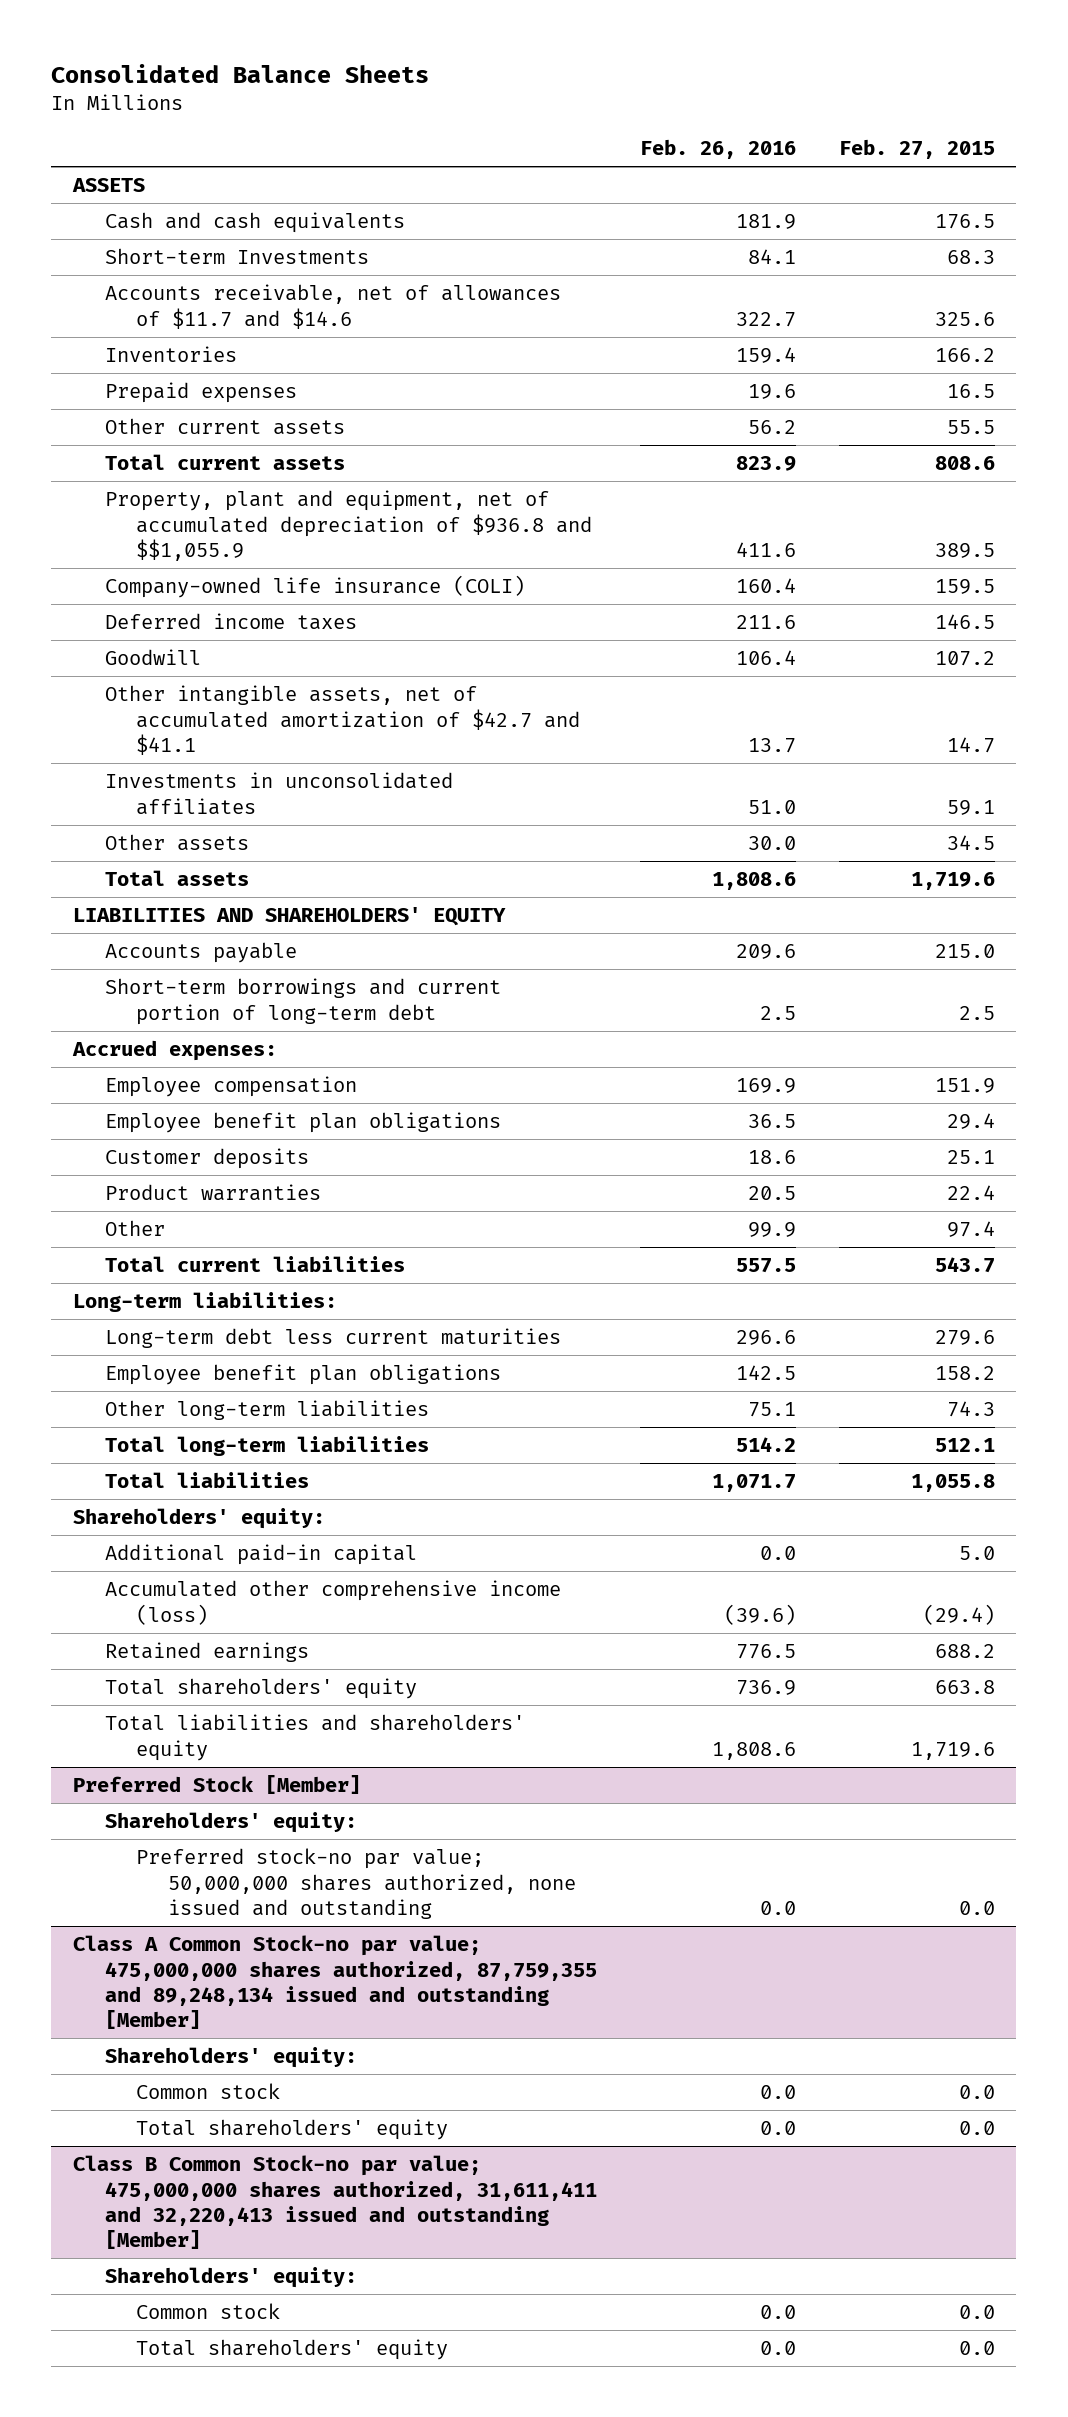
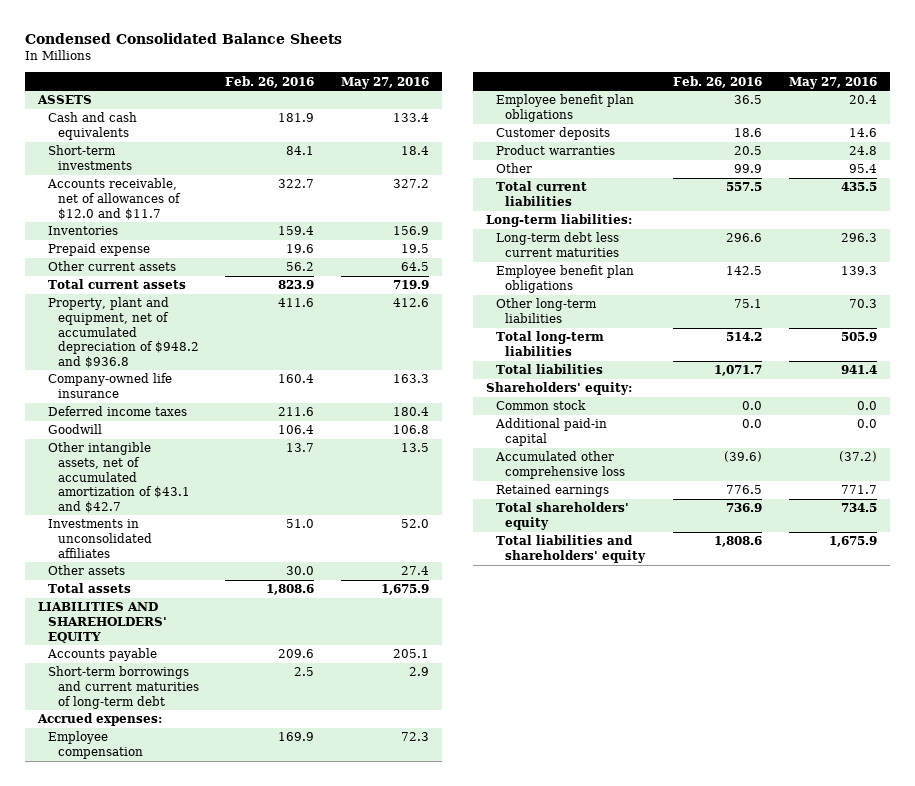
- Consolidated Balance Sheets
+ Condensed Consolidated Balance Sheets
- | Feb. 26, 2016 | Feb. 27, 2015
+ | Feb. 26, 2016 | May 27, 2016
- Short-term Investments | 84.1 | 68.3
- Accounts receivable, net of allowances of $11.7 and $14.6 | 322.7 | 325.6
+ Short-term investments | 84.1 | 18.4
+ Accounts receivable, net of allowances of $12.0 and $11.7 | 322.7 | 327.2
- Prepaid expenses | 19.6 | 16.5
+ Prepaid expense | 19.6 | 19.5
- Property, plant and equipment, net of accumulated depreciation of $936.8 and $$1,055.9 | 411.6 | 389.5
- Company-owned life insurance (COLI) | 160.4 | 159.5
+ Property, plant and equipment, net of accumulated depreciation of $948.2 and $936.8 | 411.6 | 412.6
+ Company-owned life insurance | 160.4 | 163.3
- Other intangible assets, net of accumulated amortization of $42.7 and $41.1 | 13.7 | 14.7
+ Other intangible assets, net of accumulated amortization of $43.1 and $42.7 | 13.7 | 13.5
- Short-term borrowings and current portion of long-term debt | 2.5 | 2.5
+ Short-term borrowings and current maturities of long-term debt | 2.5 | 2.9
+ Common stock | 0.0 | 0.0
- Accumulated other comprehensive income (loss) | (39.6) | (29.4)
+ Accumulated other comprehensive loss | (39.6) | (37.2)
- Preferred Stock [Member]
- Shareholders' equity:
- Preferred stock-no par value; 50,000,000 shares authorized, none issued and outstanding | 0.0 | 0.0
- Class A Common Stock-no par value; 475,000,000 shares authorized, 87,759,355 and 89,248,134 issued and outstanding [Member]
- Shareholders' equity:
- Common stock | 0.0 | 0.0
- Total shareholders' equity | 0.0 | 0.0
- Class B Common Stock-no par value; 475,000,000 shares authorized, 31,611,411 and 32,220,413 issued and outstanding [Member]
- Shareholders' equity:
- Common stock | 0.0 | 0.0
- Total shareholders' equity | 0.0 | 0.0

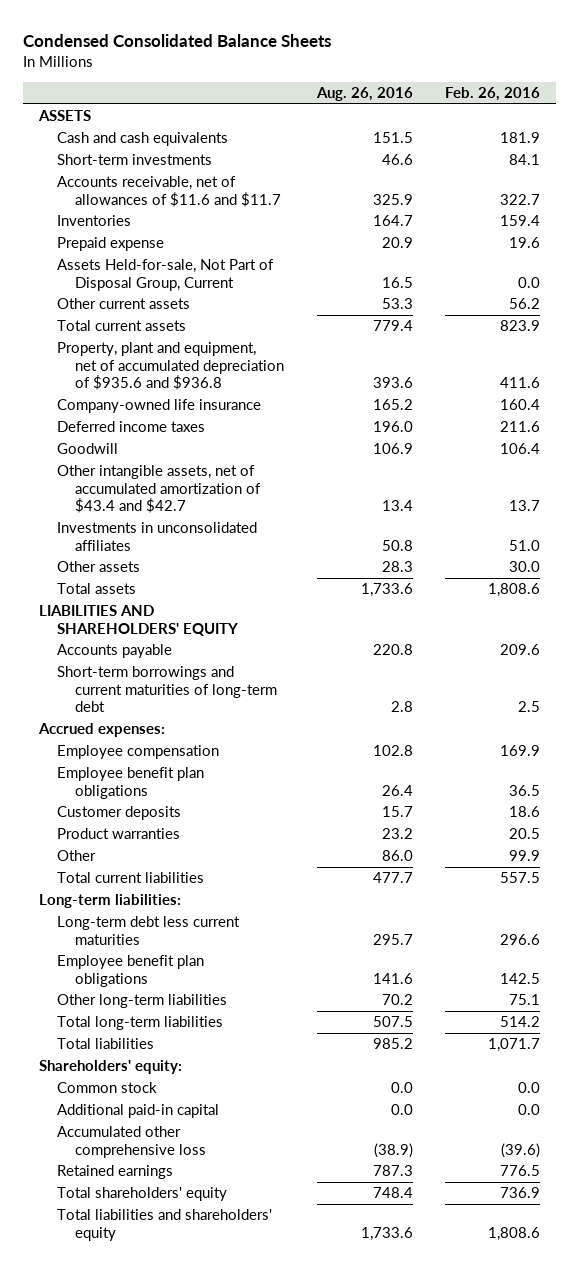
- | Feb. 26, 2016 | May 27, 2016
+ | Aug. 26, 2016 | Feb. 26, 2016
- Accounts receivable, net of allowances of $12.0 and $11.7 | 322.7 | 327.2
+ Accounts receivable, net of allowances of $11.6 and $11.7 | 325.9 | 322.7
+ Assets Held-for-sale, Not Part of Disposal Group, Current | 16.5 | 0.0
- Property, plant and equipment, net of accumulated depreciation of $948.2 and $936.8 | 411.6 | 412.6
+ Property, plant and equipment, net of accumulated depreciation of $935.6 and $936.8 | 393.6 | 411.6
- Other intangible assets, net of accumulated amortization of $43.1 and $42.7 | 13.7 | 13.5
+ Other intangible assets, net of accumulated amortization of $43.4 and $42.7 | 13.4 | 13.7

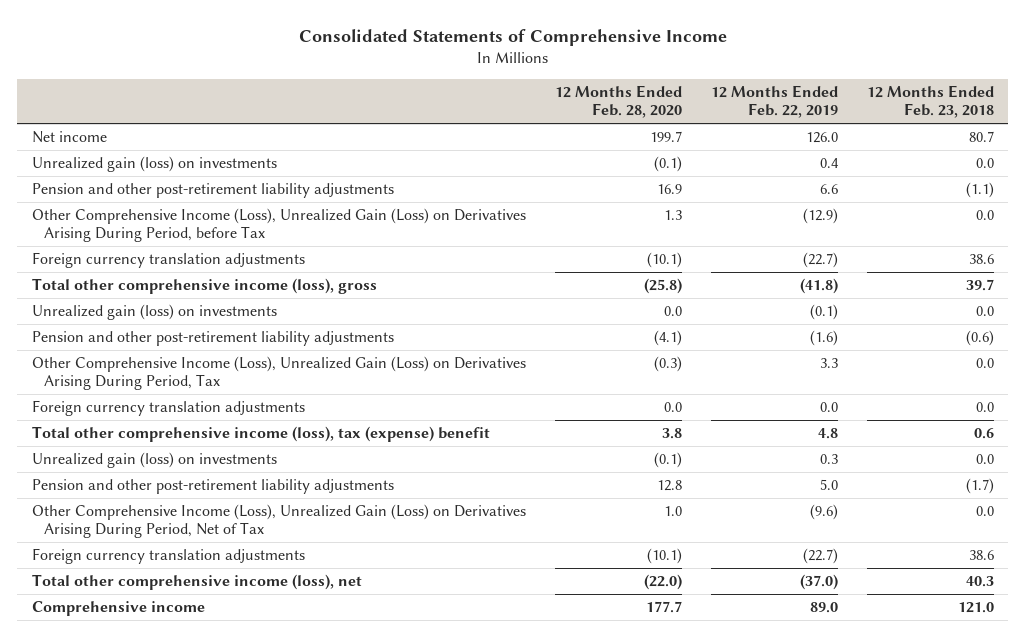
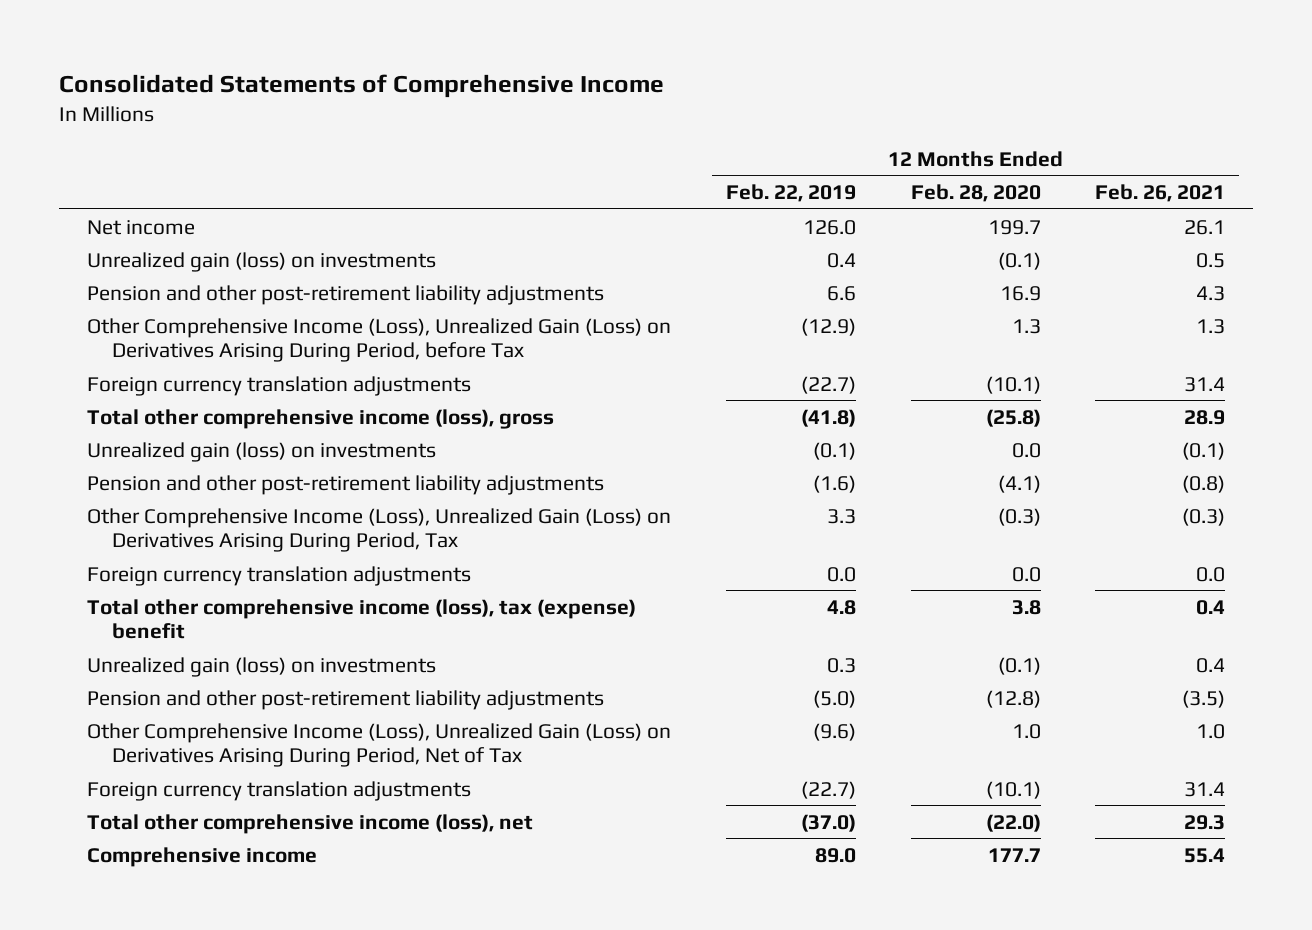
- | 12 Months Ended Feb. 28, 2020 | 12 Months Ended Feb. 22, 2019 | 12 Months Ended Feb. 23, 2018
+ | 12 Months Ended Feb. 22, 2019 | 12 Months Ended Feb. 28, 2020 | 12 Months Ended Feb. 26, 2021
- Pension and other post-retirement liability adjustments | 12.8 | 5.0 | (1.7)
+ Pension and other post-retirement liability adjustments | (5.0) | (12.8) | (3.5)

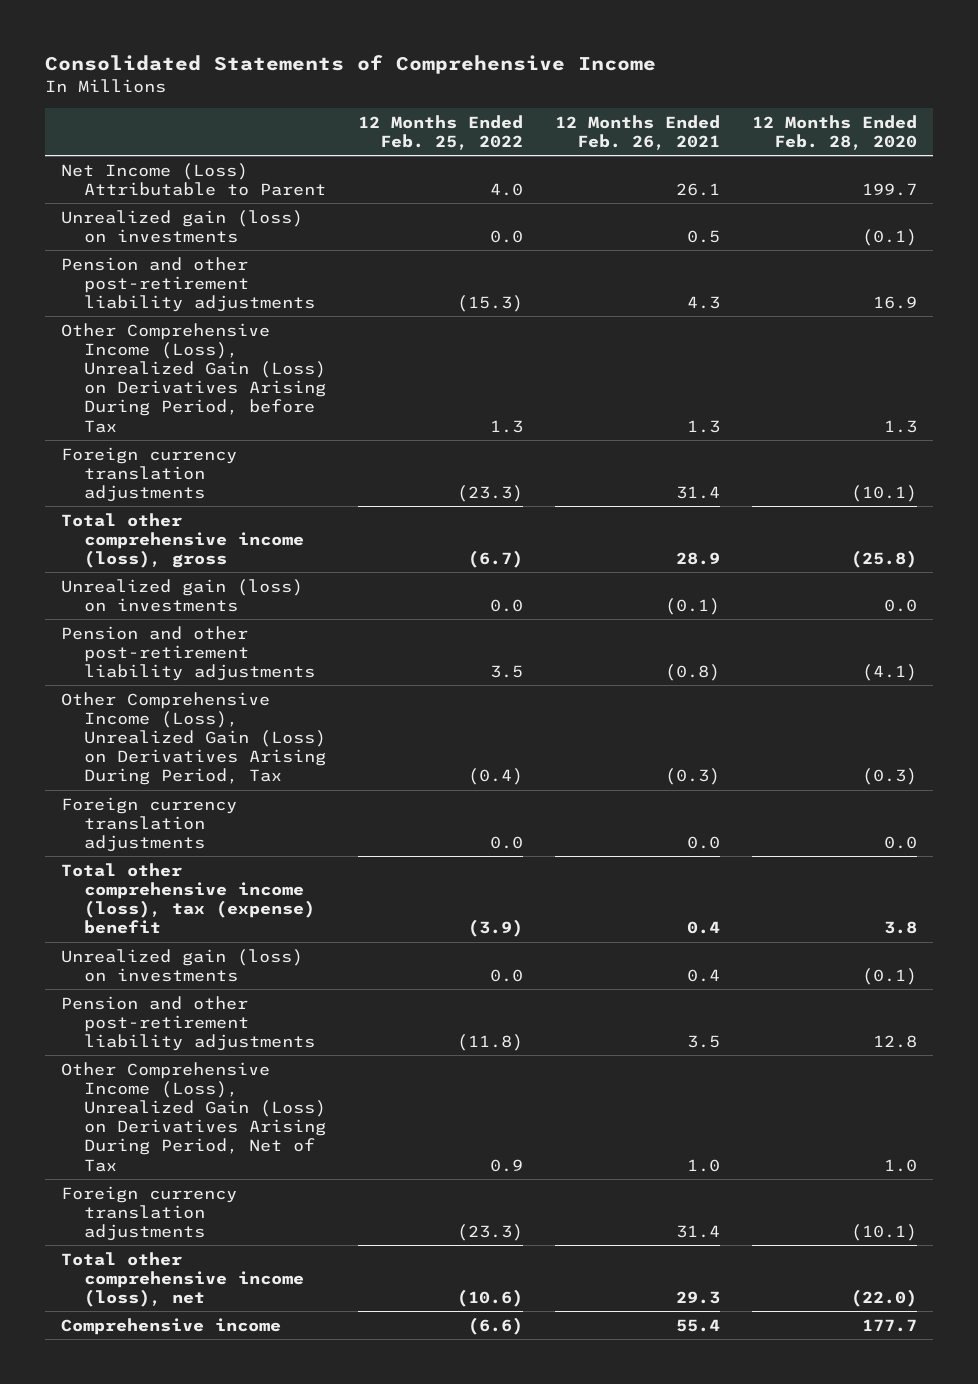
- | 12 Months Ended Feb. 22, 2019 | 12 Months Ended Feb. 28, 2020 | 12 Months Ended Feb. 26, 2021
+ | 12 Months Ended Feb. 25, 2022 | 12 Months Ended Feb. 26, 2021 | 12 Months Ended Feb. 28, 2020
- Net income | 126.0 | 199.7 | 26.1
+ Net Income (Loss) Attributable to Parent | 4.0 | 26.1 | 199.7
- Pension and other post-retirement liability adjustments | (5.0) | (12.8) | (3.5)
+ Pension and other post-retirement liability adjustments | (11.8) | 3.5 | 12.8

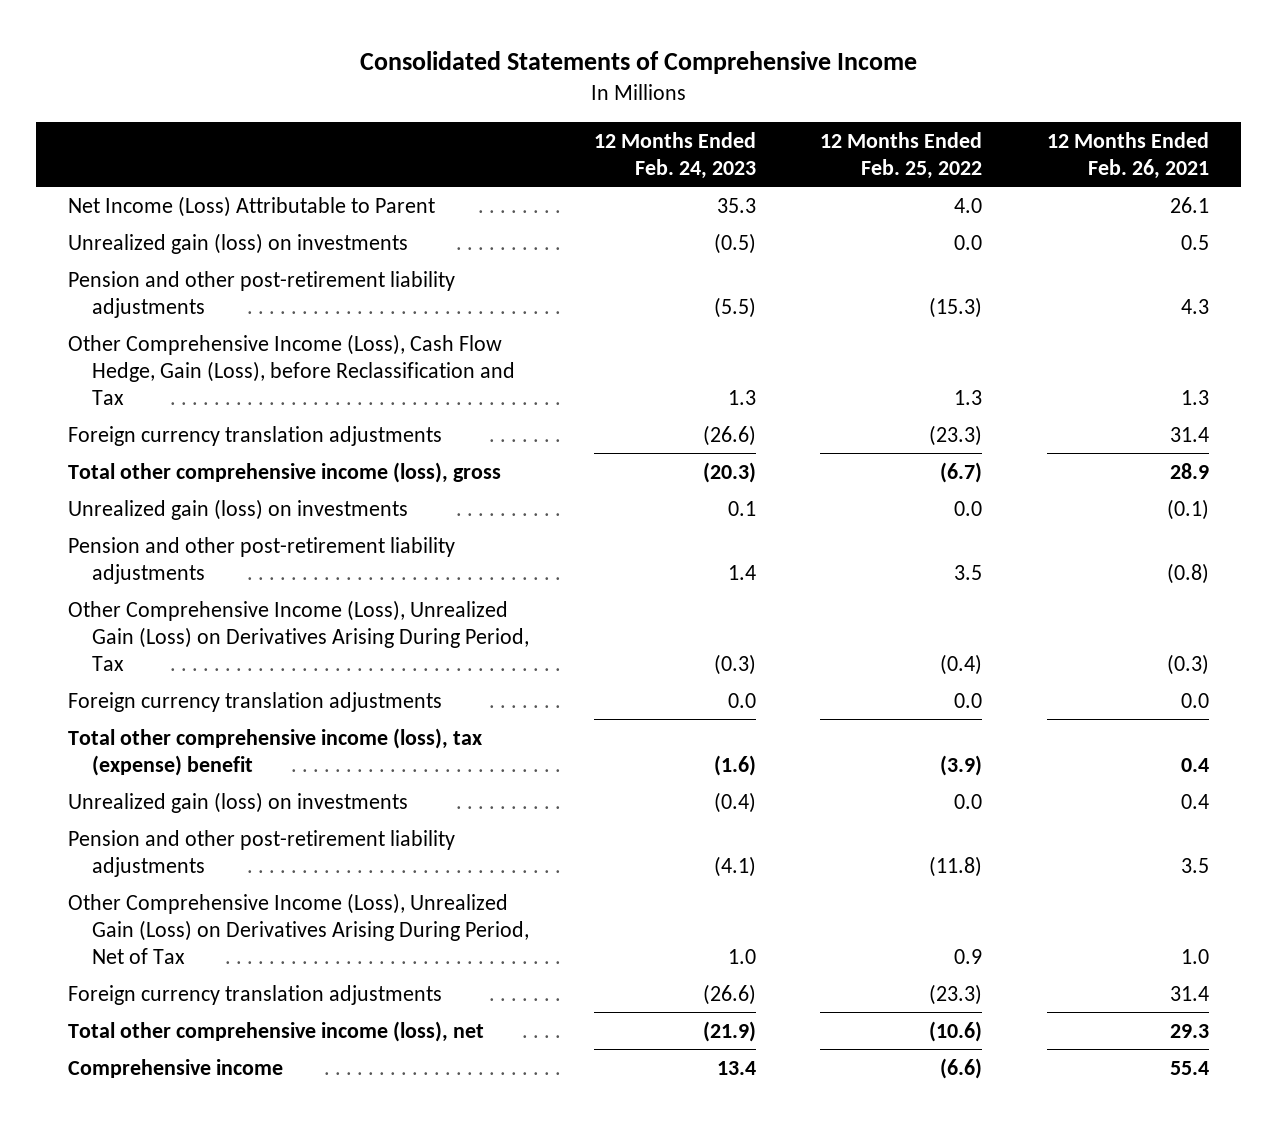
- | 12 Months Ended Feb. 25, 2022 | 12 Months Ended Feb. 26, 2021 | 12 Months Ended Feb. 28, 2020
+ | 12 Months Ended Feb. 24, 2023 | 12 Months Ended Feb. 25, 2022 | 12 Months Ended Feb. 26, 2021
- Other Comprehensive Income (Loss), Unrealized Gain (Loss) on Derivatives Arising During Period, before Tax | 1.3 | 1.3 | 1.3
+ Other Comprehensive Income (Loss), Cash Flow Hedge, Gain (Loss), before Reclassification and Tax | 1.3 | 1.3 | 1.3

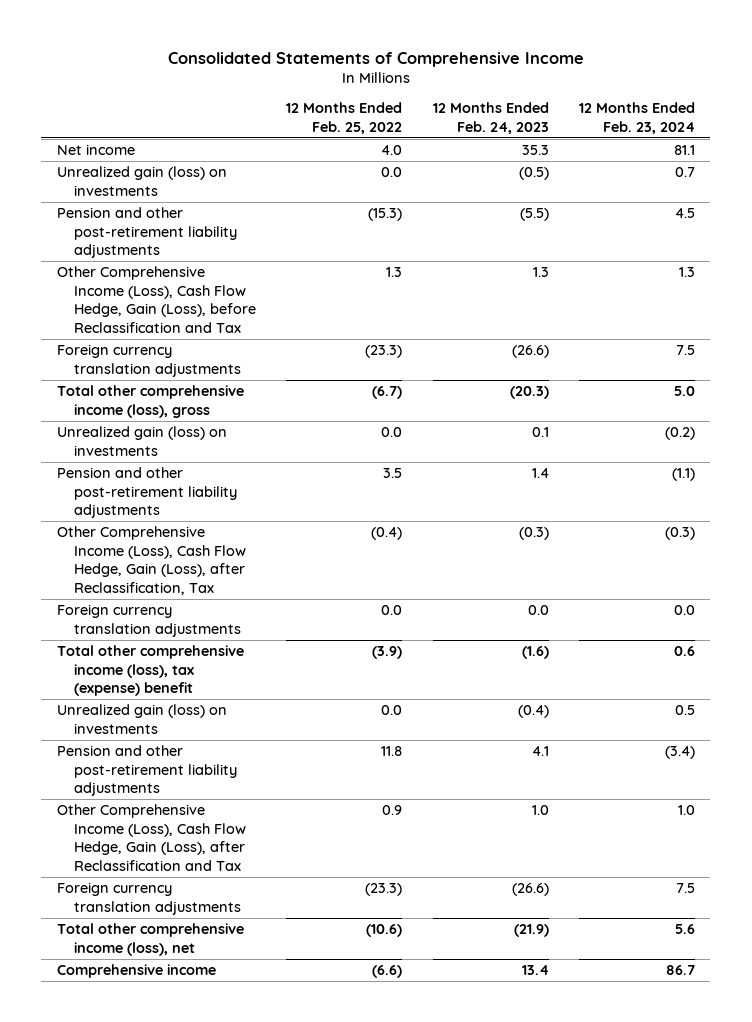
- | 12 Months Ended Feb. 24, 2023 | 12 Months Ended Feb. 25, 2022 | 12 Months Ended Feb. 26, 2021
+ | 12 Months Ended Feb. 25, 2022 | 12 Months Ended Feb. 24, 2023 | 12 Months Ended Feb. 23, 2024
- Net Income (Loss) Attributable to Parent | 35.3 | 4.0 | 26.1
+ Net income | 4.0 | 35.3 | 81.1
- Other Comprehensive Income (Loss), Unrealized Gain (Loss) on Derivatives Arising During Period, Tax | (0.3) | (0.4) | (0.3)
+ Other Comprehensive Income (Loss), Cash Flow Hedge, Gain (Loss), after Reclassification, Tax | (0.4) | (0.3) | (0.3)
- Pension and other post-retirement liability adjustments | (4.1) | (11.8) | 3.5
- Other Comprehensive Income (Loss), Unrealized Gain (Loss) on Derivatives Arising During Period, Net of Tax | 1.0 | 0.9 | 1.0
+ Pension and other post-retirement liability adjustments | 11.8 | 4.1 | (3.4)
+ Other Comprehensive Income (Loss), Cash Flow Hedge, Gain (Loss), after Reclassification and Tax | 0.9 | 1.0 | 1.0

